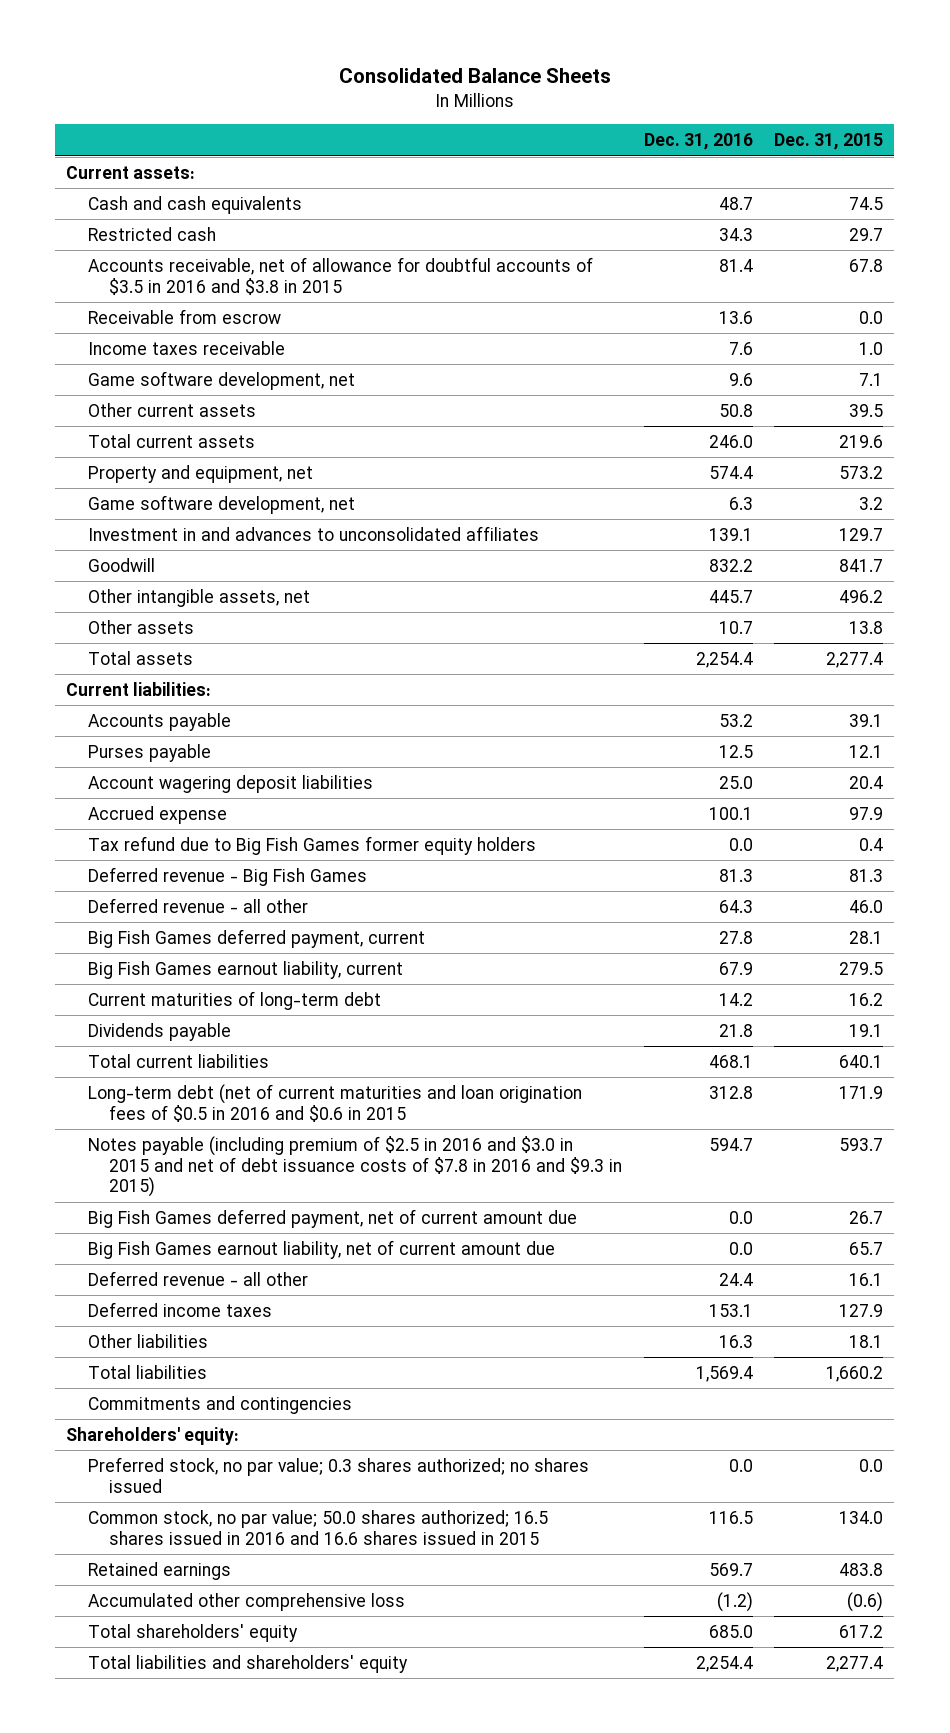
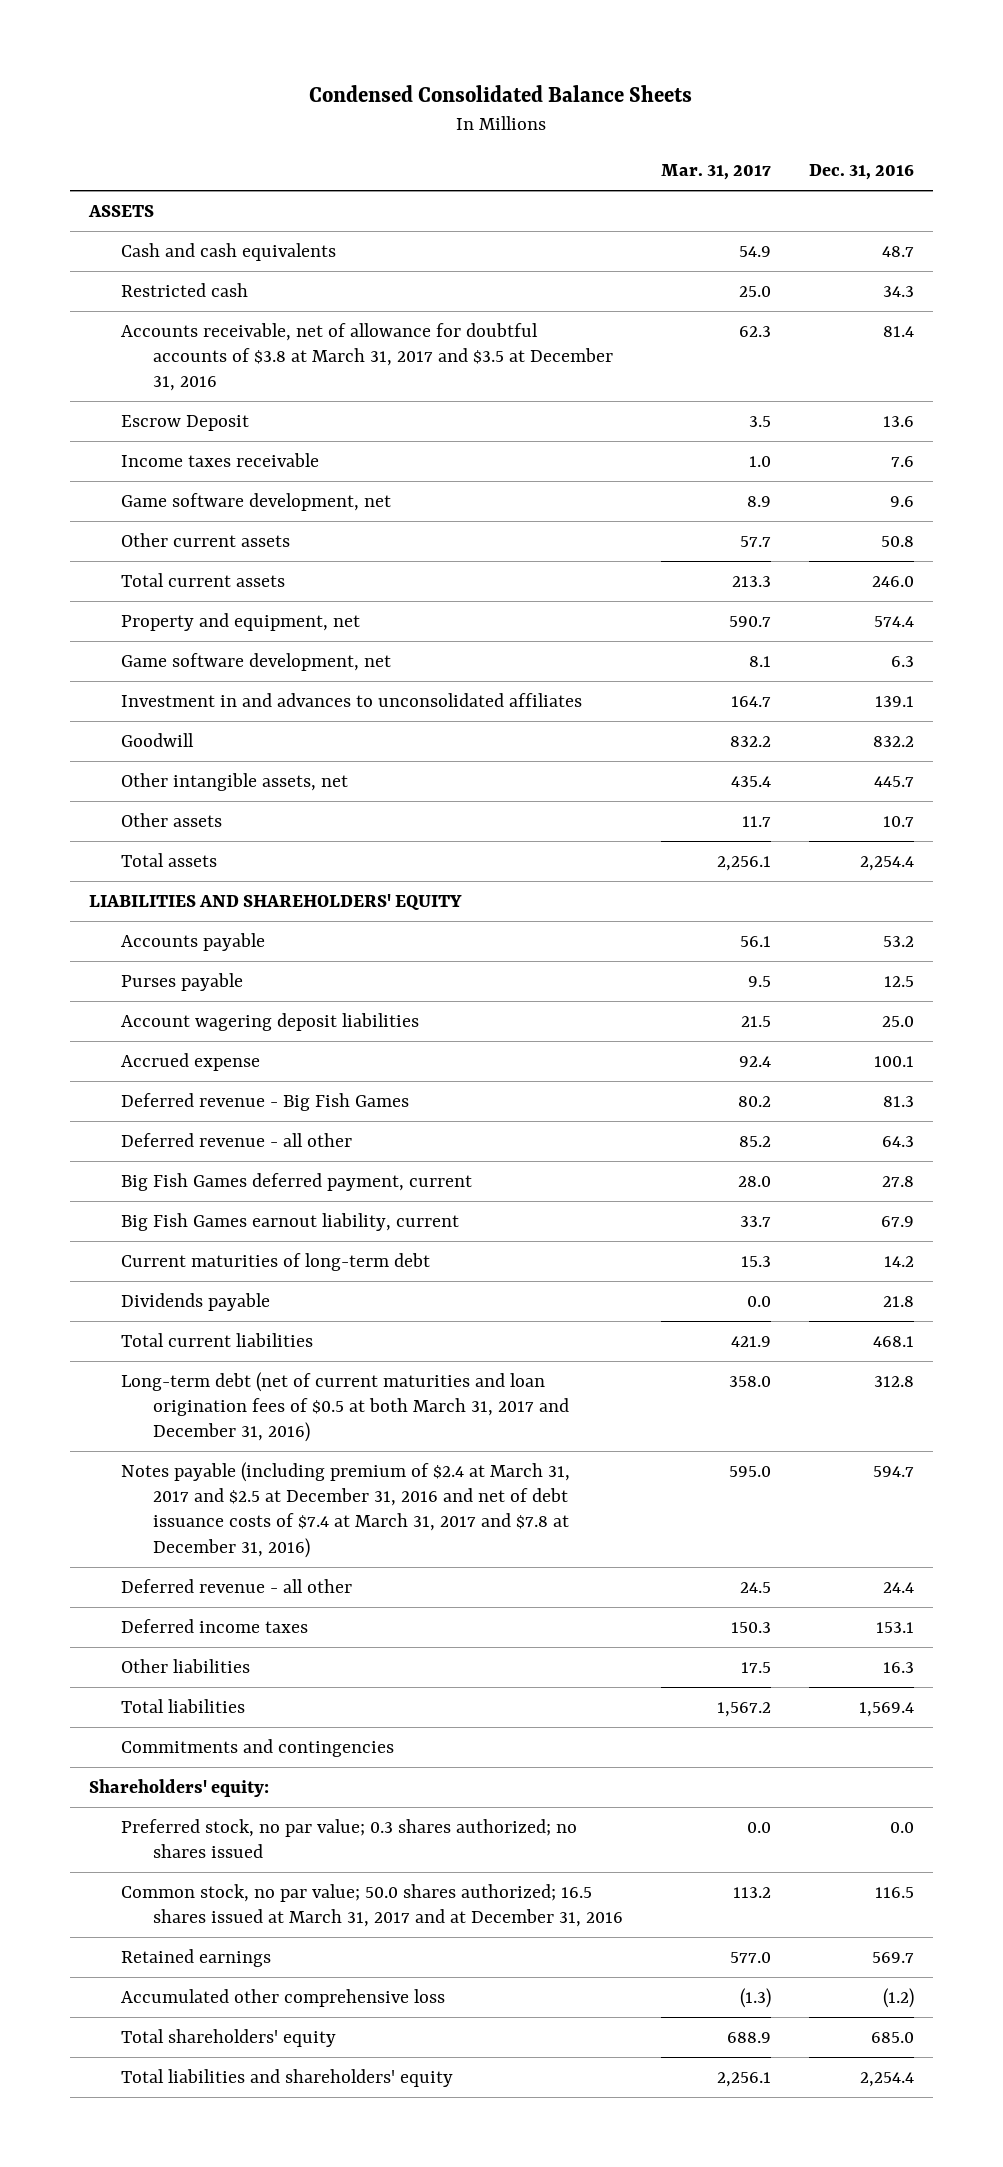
- Consolidated Balance Sheets
+ Condensed Consolidated Balance Sheets
- | Dec. 31, 2016 | Dec. 31, 2015
+ | Mar. 31, 2017 | Dec. 31, 2016
- Current assets:
+ ASSETS
- Accounts receivable, net of allowance for doubtful accounts of $3.5 in 2016 and $3.8 in 2015 | 81.4 | 67.8
- Receivable from escrow | 13.6 | 0.0
+ Accounts receivable, net of allowance for doubtful accounts of $3.8 at March 31, 2017 and $3.5 at December 31, 2016 | 62.3 | 81.4
+ Escrow Deposit | 3.5 | 13.6
- Current liabilities:
+ LIABILITIES AND SHAREHOLDERS' EQUITY
- Tax refund due to Big Fish Games former equity holders | 0.0 | 0.4
- Long-term debt (net of current maturities and loan origination fees of $0.5 in 2016 and $0.6 in 2015 | 312.8 | 171.9
- Notes payable (including premium of $2.5 in 2016 and $3.0 in 2015 and net of debt issuance costs of $7.8 in 2016 and $9.3 in 2015) | 594.7 | 593.7
- Big Fish Games deferred payment, net of current amount due | 0.0 | 26.7
- Big Fish Games earnout liability, net of current amount due | 0.0 | 65.7
+ Long-term debt (net of current maturities and loan origination fees of $0.5 at both March 31, 2017 and December 31, 2016) | 358.0 | 312.8
+ Notes payable (including premium of $2.4 at March 31, 2017 and $2.5 at December 31, 2016 and net of debt issuance costs of $7.4 at March 31, 2017 and $7.8 at December 31, 2016) | 595.0 | 594.7
- Common stock, no par value; 50.0 shares authorized; 16.5 shares issued in 2016 and 16.6 shares issued in 2015 | 116.5 | 134.0
+ Common stock, no par value; 50.0 shares authorized; 16.5 shares issued at March 31, 2017 and at December 31, 2016 | 113.2 | 116.5

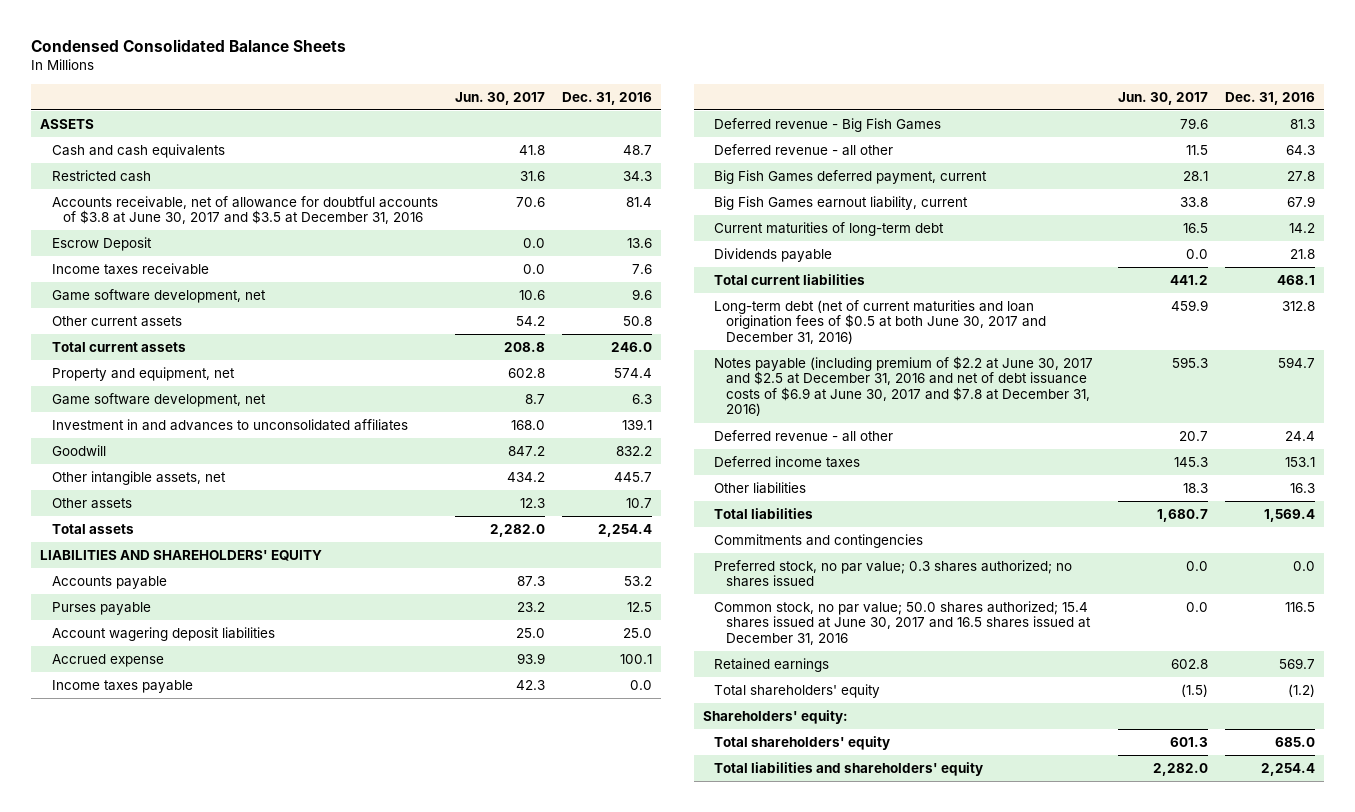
- | Mar. 31, 2017 | Dec. 31, 2016
+ | Jun. 30, 2017 | Dec. 31, 2016
- Accounts receivable, net of allowance for doubtful accounts of $3.8 at March 31, 2017 and $3.5 at December 31, 2016 | 62.3 | 81.4
+ Accounts receivable, net of allowance for doubtful accounts of $3.8 at June 30, 2017 and $3.5 at December 31, 2016 | 70.6 | 81.4
+ Income taxes payable | 42.3 | 0.0
- Long-term debt (net of current maturities and loan origination fees of $0.5 at both March 31, 2017 and December 31, 2016) | 358.0 | 312.8
- Notes payable (including premium of $2.4 at March 31, 2017 and $2.5 at December 31, 2016 and net of debt issuance costs of $7.4 at March 31, 2017 and $7.8 at December 31, 2016) | 595.0 | 594.7
+ Long-term debt (net of current maturities and loan origination fees of $0.5 at both June 30, 2017 and December 31, 2016) | 459.9 | 312.8
+ Notes payable (including premium of $2.2 at June 30, 2017 and $2.5 at December 31, 2016 and net of debt issuance costs of $6.9 at June 30, 2017 and $7.8 at December 31, 2016) | 595.3 | 594.7
- Common stock, no par value; 50.0 shares authorized; 16.5 shares issued at March 31, 2017 and at December 31, 2016 | 113.2 | 116.5
+ Common stock, no par value; 50.0 shares authorized; 15.4 shares issued at June 30, 2017 and 16.5 shares issued at December 31, 2016 | 0.0 | 116.5
- Accumulated other comprehensive loss | (1.3) | (1.2)
+ Total shareholders' equity | (1.5) | (1.2)
moved down: Shareholders' equity:

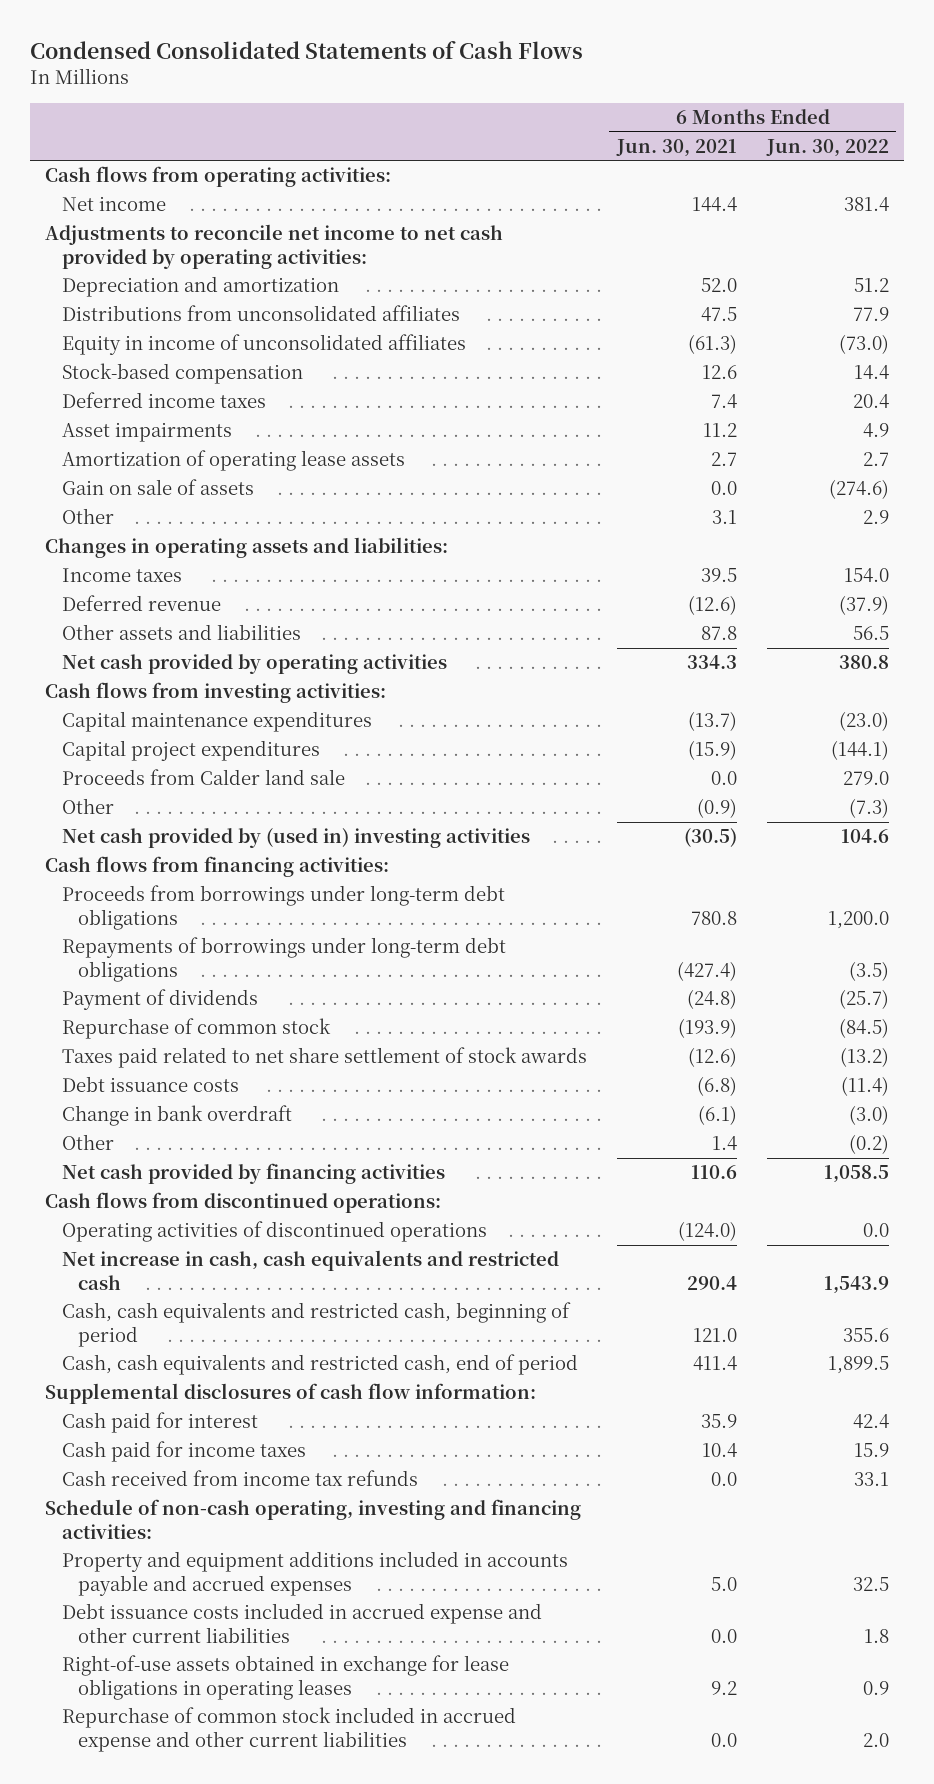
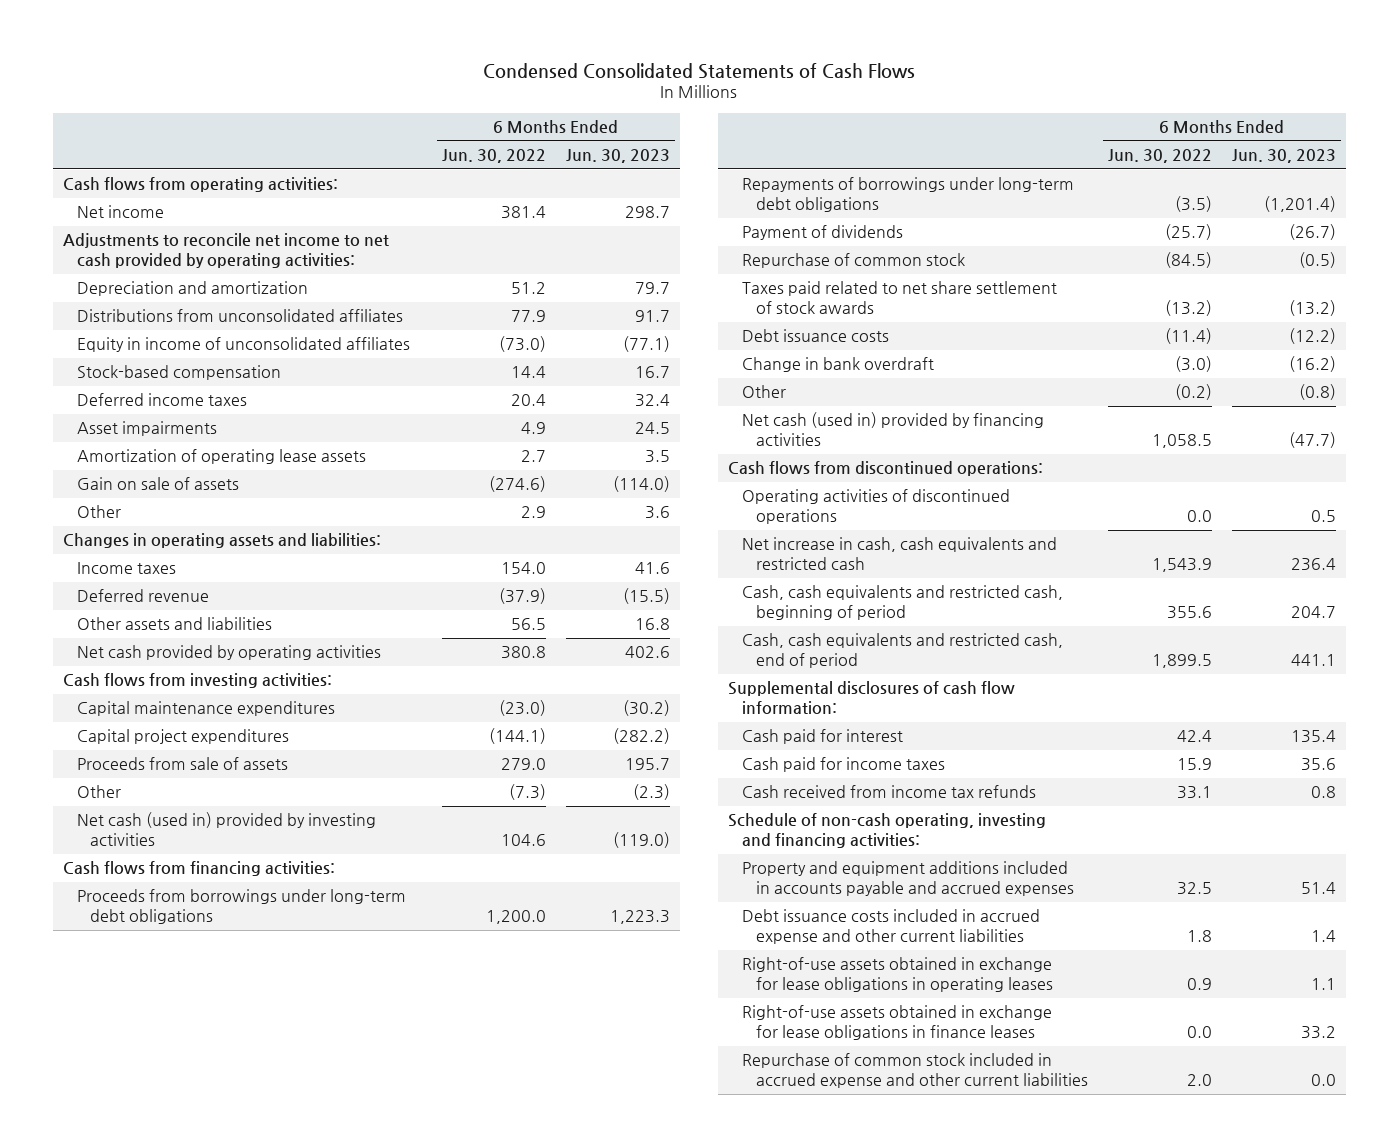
- | 6 Months Ended Jun. 30, 2021 | 6 Months Ended Jun. 30, 2022
+ | 6 Months Ended Jun. 30, 2022 | 6 Months Ended Jun. 30, 2023
- Proceeds from Calder land sale | 0.0 | 279.0
+ Proceeds from sale of assets | 279.0 | 195.7
- Net cash provided by (used in) investing activities | (30.5) | 104.6
+ Net cash (used in) provided by investing activities | 104.6 | (119.0)
- Net cash provided by financing activities | 110.6 | 1,058.5
+ Net cash (used in) provided by financing activities | 1,058.5 | (47.7)
+ Right-of-use assets obtained in exchange for lease obligations in finance leases | 0.0 | 33.2

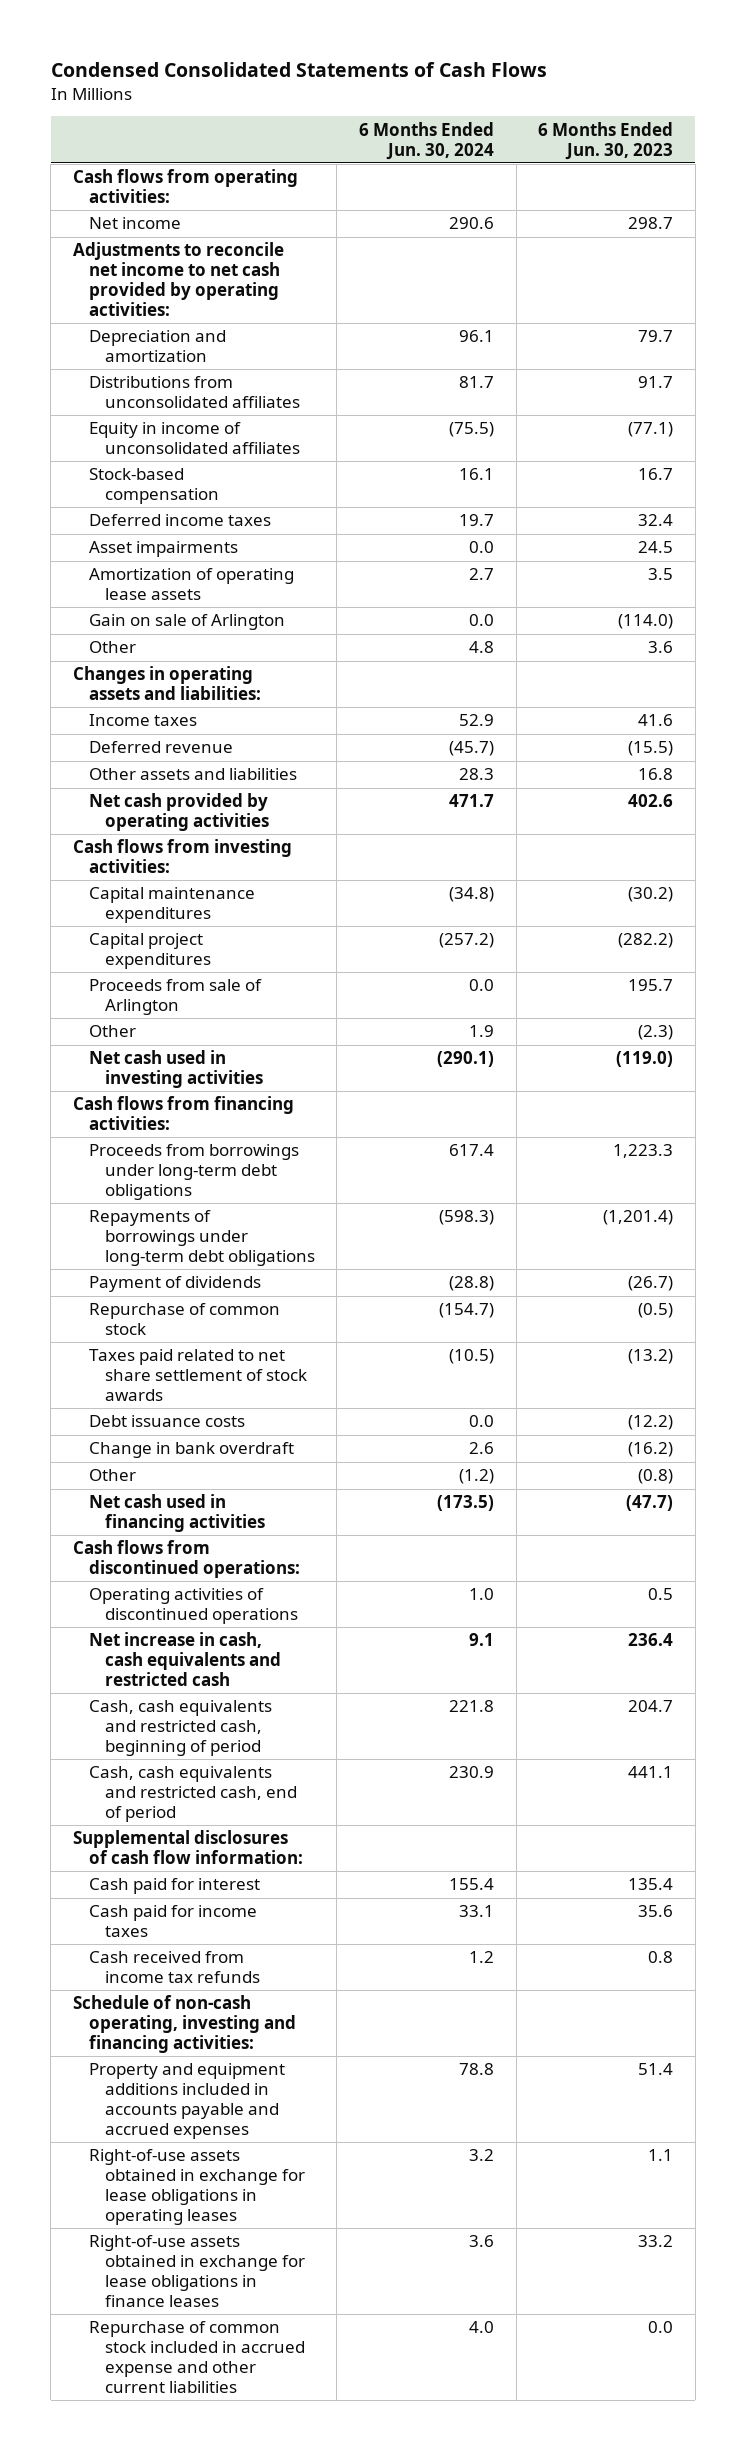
- | 6 Months Ended Jun. 30, 2022 | 6 Months Ended Jun. 30, 2023
+ | 6 Months Ended Jun. 30, 2024 | 6 Months Ended Jun. 30, 2023
- Gain on sale of assets | (274.6) | (114.0)
+ Gain on sale of Arlington | 0.0 | (114.0)
- Proceeds from sale of assets | 279.0 | 195.7
+ Proceeds from sale of Arlington | 0.0 | 195.7
- Net cash (used in) provided by investing activities | 104.6 | (119.0)
+ Net cash used in investing activities | (290.1) | (119.0)
- Net cash (used in) provided by financing activities | 1,058.5 | (47.7)
+ Net cash used in financing activities | (173.5) | (47.7)
- Debt issuance costs included in accrued expense and other current liabilities | 1.8 | 1.4

